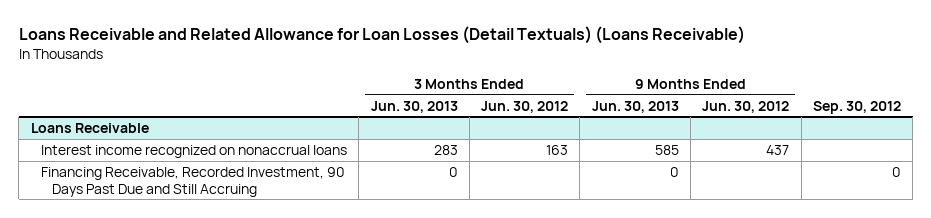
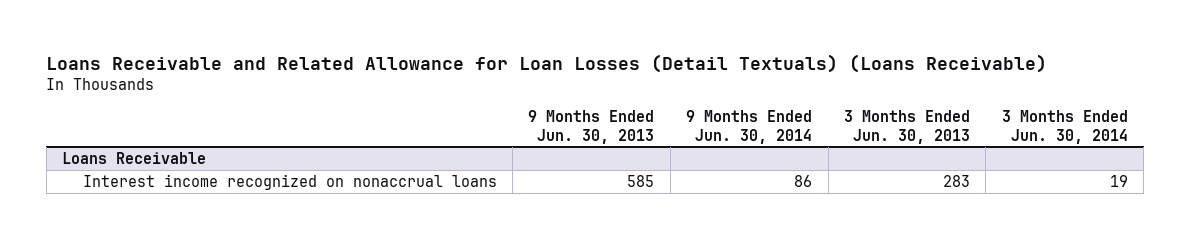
- | 3 Months Ended Jun. 30, 2013 | 3 Months Ended Jun. 30, 2012 | 9 Months Ended Jun. 30, 2013 | 9 Months Ended Jun. 30, 2012 | Sep. 30, 2012
+ | 9 Months Ended Jun. 30, 2013 | 9 Months Ended Jun. 30, 2014 | 3 Months Ended Jun. 30, 2013 | 3 Months Ended Jun. 30, 2014
@ Loans Receivable
- Financing Receivable, Recorded Investment, 90 Days Past Due and Still Accruing | 0 | | 0 | | 0

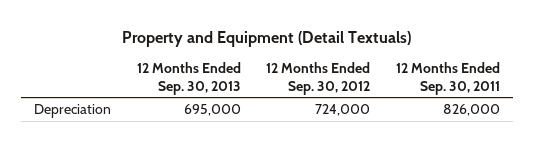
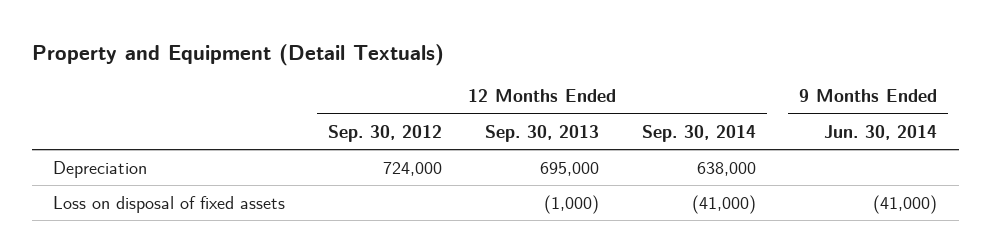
- | 12 Months Ended Sep. 30, 2013 | 12 Months Ended Sep. 30, 2012 | 12 Months Ended Sep. 30, 2011
+ | 12 Months Ended Sep. 30, 2012 | 12 Months Ended Sep. 30, 2013 | 12 Months Ended Sep. 30, 2014 | 9 Months Ended Jun. 30, 2014
+ Loss on disposal of fixed assets | | (1,000) | (41,000) | (41,000)

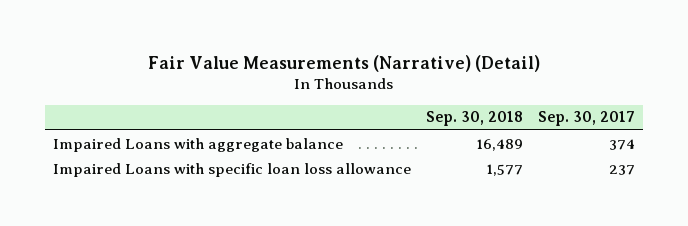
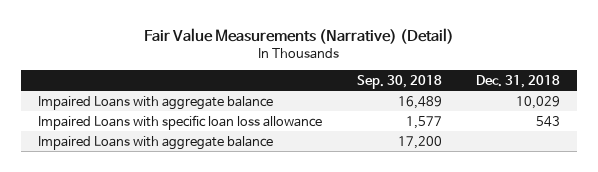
- | Sep. 30, 2018 | Sep. 30, 2017
+ | Sep. 30, 2018 | Dec. 31, 2018
+ Impaired Loans with aggregate balance | 17,200 |

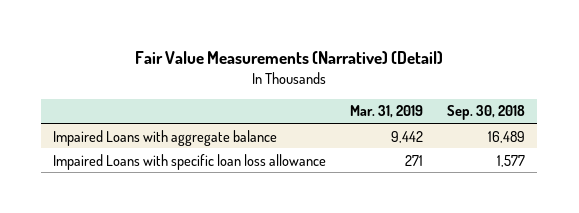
- | Sep. 30, 2018 | Dec. 31, 2018
+ | Mar. 31, 2019 | Sep. 30, 2018
- Impaired Loans with aggregate balance | 17,200 |

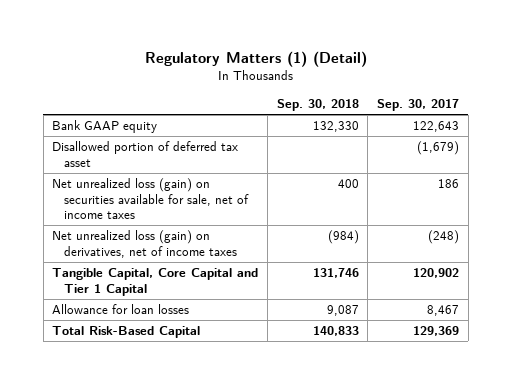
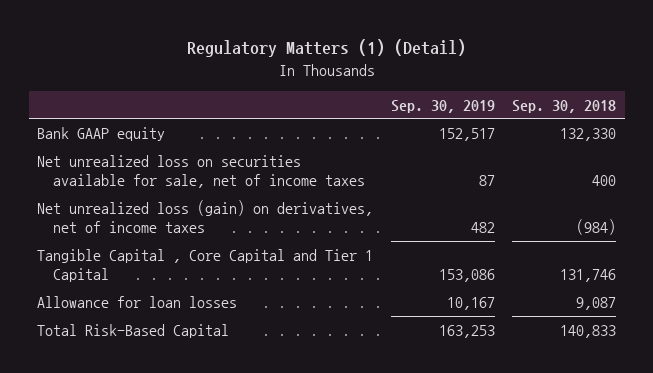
- | Sep. 30, 2018 | Sep. 30, 2017
+ | Sep. 30, 2019 | Sep. 30, 2018
- Disallowed portion of deferred tax asset | | (1,679)
- Net unrealized loss (gain) on securities available for sale, net of income taxes | 400 | 186
+ Net unrealized loss on securities available for sale, net of income taxes | 87 | 400
- Tangible Capital, Core Capital and Tier 1 Capital | 131,746 | 120,902
+ Tangible Capital , Core Capital and Tier 1 Capital | 153,086 | 131,746

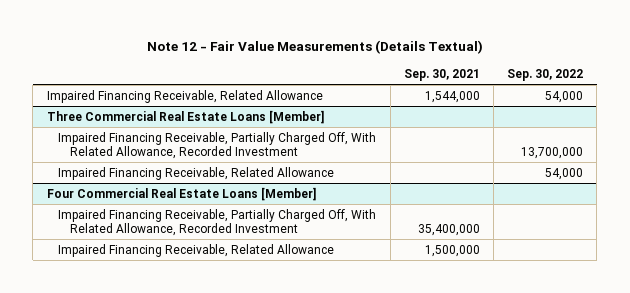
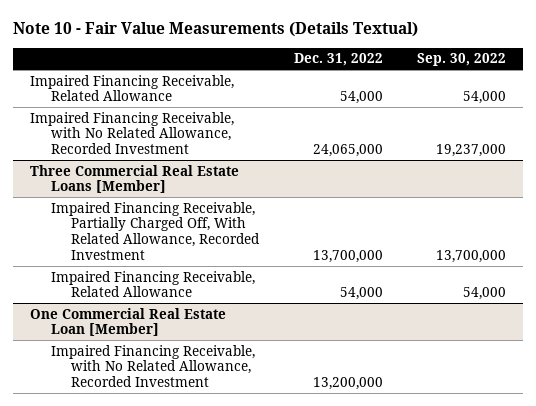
- Note 12 - Fair Value Measurements (Details Textual)
+ Note 10 - Fair Value Measurements (Details Textual)
- | Sep. 30, 2021 | Sep. 30, 2022
+ | Dec. 31, 2022 | Sep. 30, 2022
+ Impaired Financing Receivable, with No Related Allowance, Recorded Investment | 24,065,000 | 19,237,000
- Four Commercial Real Estate Loans [Member]
- Impaired Financing Receivable, Partially Charged Off, With Related Allowance, Recorded Investment | 35,400,000 |
- Impaired Financing Receivable, Related Allowance | 1,500,000 |
+ One Commercial Real Estate Loan [Member]
+ Impaired Financing Receivable, with No Related Allowance, Recorded Investment | 13,200,000 |

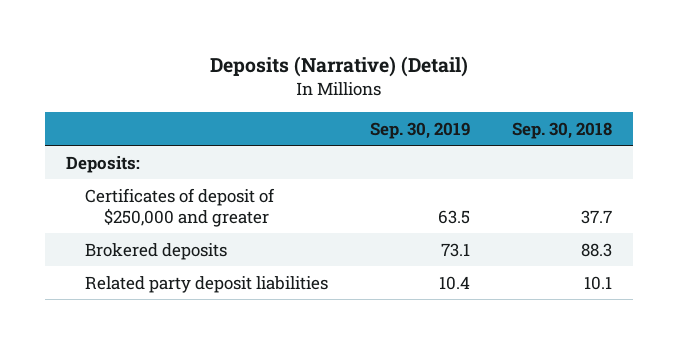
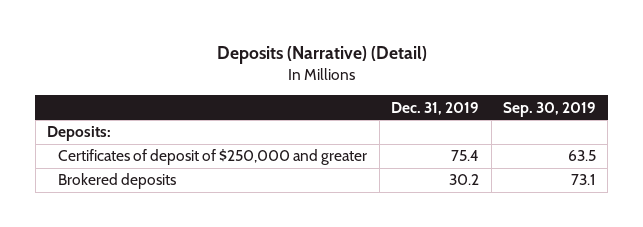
- | Sep. 30, 2019 | Sep. 30, 2018
+ | Dec. 31, 2019 | Sep. 30, 2019
- Related party deposit liabilities | 10.4 | 10.1

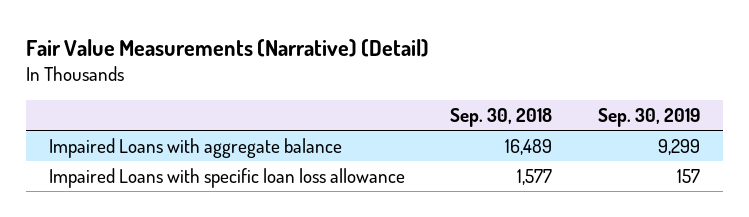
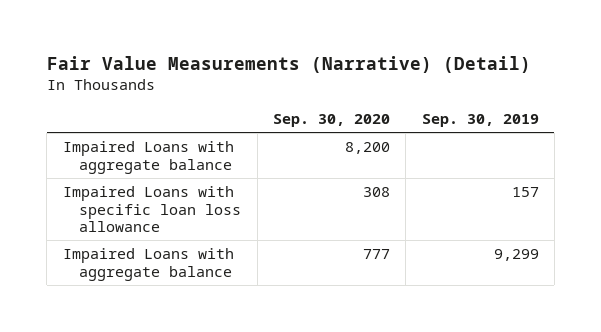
- | Sep. 30, 2018 | Sep. 30, 2019
+ | Sep. 30, 2020 | Sep. 30, 2019
+ Impaired Loans with aggregate balance | 8,200 |
moved down: Impaired Loans with aggregate balance | 777 | 9,299

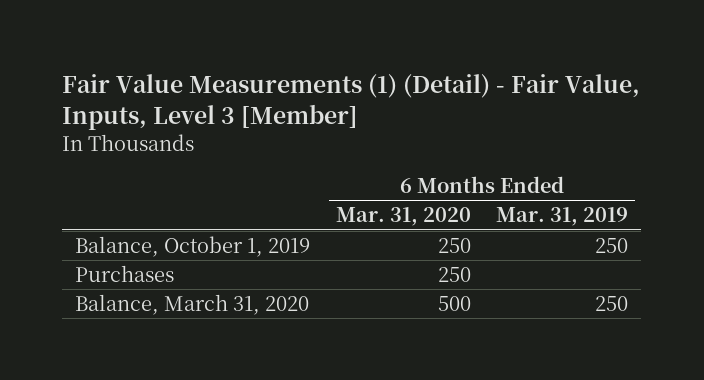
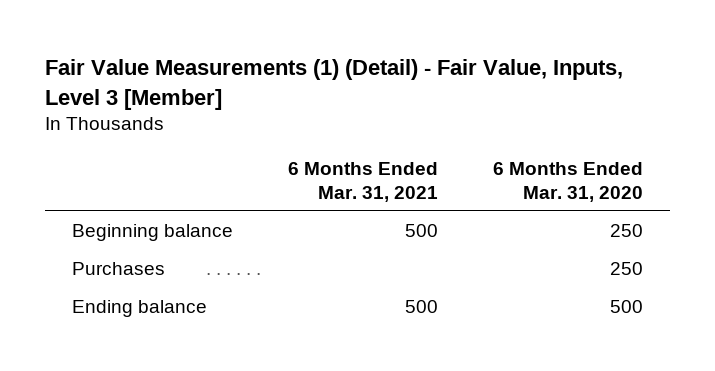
- | 6 Months Ended Mar. 31, 2020 | 6 Months Ended Mar. 31, 2019
+ | 6 Months Ended Mar. 31, 2021 | 6 Months Ended Mar. 31, 2020
- Balance, October 1, 2019 | 250 | 250
+ Beginning balance | 500 | 250
- Balance, March 31, 2020 | 500 | 250
+ Ending balance | 500 | 500

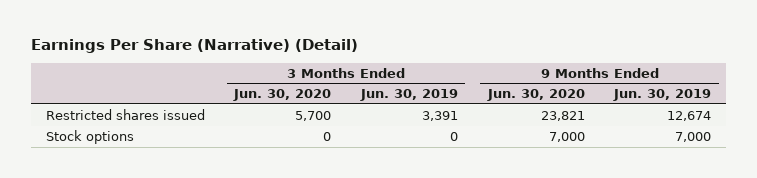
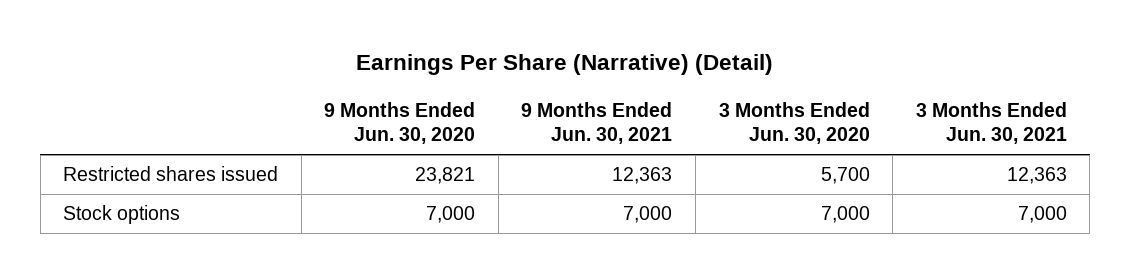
- | 3 Months Ended Jun. 30, 2020 | 3 Months Ended Jun. 30, 2019 | 9 Months Ended Jun. 30, 2020 | 9 Months Ended Jun. 30, 2019
+ | 9 Months Ended Jun. 30, 2020 | 9 Months Ended Jun. 30, 2021 | 3 Months Ended Jun. 30, 2020 | 3 Months Ended Jun. 30, 2021
- Stock options | 0 | 0 | 7,000 | 7,000
+ Stock options | 7,000 | 7,000 | 7,000 | 7,000

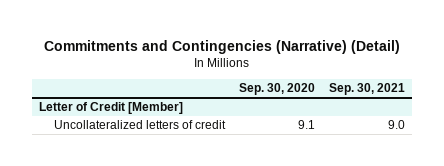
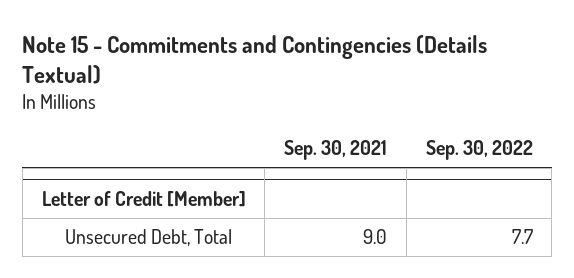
- Commitments and Contingencies (Narrative) (Detail)
+ Note 15 - Commitments and Contingencies (Details Textual)
- | Sep. 30, 2020 | Sep. 30, 2021
+ | Sep. 30, 2021 | Sep. 30, 2022
@ Letter of Credit [Member]
- Uncollateralized letters of credit | 9.1 | 9.0
+ Unsecured Debt, Total | 9.0 | 7.7

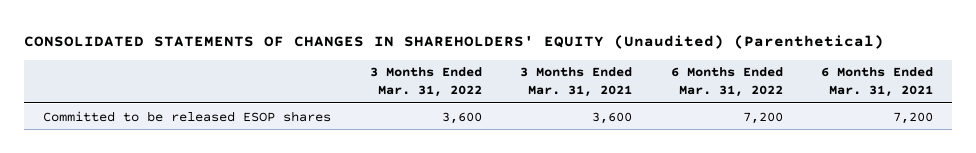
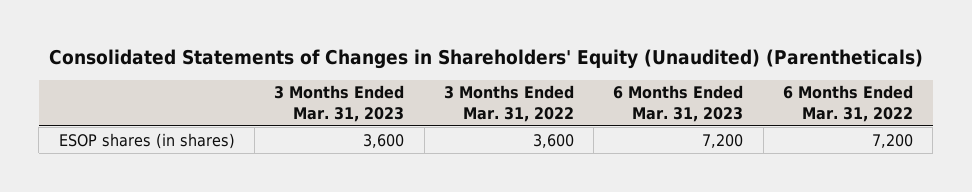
- CONSOLIDATED STATEMENTS OF CHANGES IN SHAREHOLDERS' EQUITY (Unaudited) (Parenthetical)
+ Consolidated Statements of Changes in Shareholders' Equity (Unaudited) (Parentheticals)
- | 3 Months Ended Mar. 31, 2022 | 3 Months Ended Mar. 31, 2021 | 6 Months Ended Mar. 31, 2022 | 6 Months Ended Mar. 31, 2021
+ | 3 Months Ended Mar. 31, 2023 | 3 Months Ended Mar. 31, 2022 | 6 Months Ended Mar. 31, 2023 | 6 Months Ended Mar. 31, 2022
- Committed to be released ESOP shares | 3,600 | 3,600 | 7,200 | 7,200
+ ESOP shares (in shares) | 3,600 | 3,600 | 7,200 | 7,200

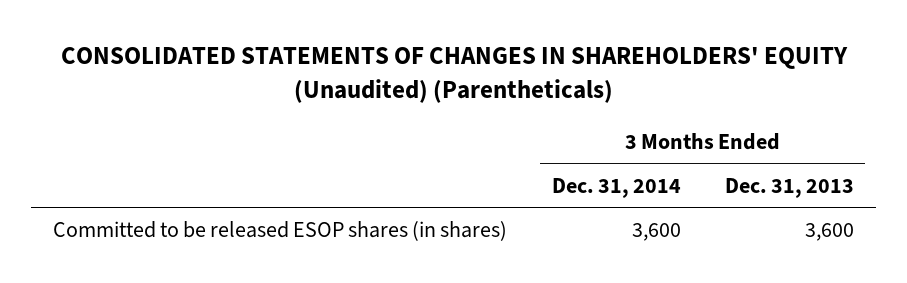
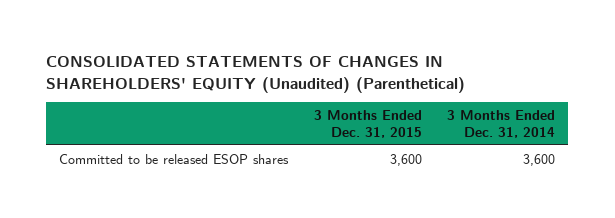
- CONSOLIDATED STATEMENTS OF CHANGES IN SHAREHOLDERS' EQUITY (Unaudited) (Parentheticals)
+ CONSOLIDATED STATEMENTS OF CHANGES IN SHAREHOLDERS' EQUITY (Unaudited) (Parenthetical)
- | 3 Months Ended Dec. 31, 2014 | 3 Months Ended Dec. 31, 2013
+ | 3 Months Ended Dec. 31, 2015 | 3 Months Ended Dec. 31, 2014
- Committed to be released ESOP shares (in shares) | 3,600 | 3,600
+ Committed to be released ESOP shares | 3,600 | 3,600

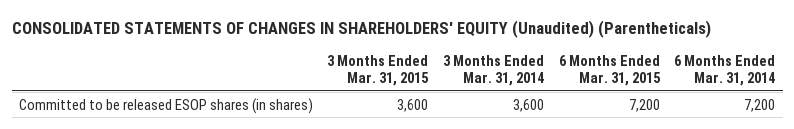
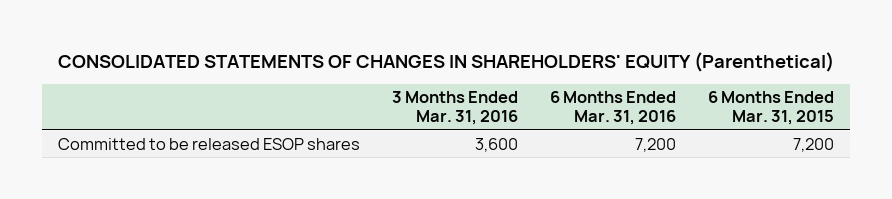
- CONSOLIDATED STATEMENTS OF CHANGES IN SHAREHOLDERS' EQUITY (Unaudited) (Parentheticals)
+ CONSOLIDATED STATEMENTS OF CHANGES IN SHAREHOLDERS' EQUITY (Parenthetical)
- | 3 Months Ended Mar. 31, 2015 | 3 Months Ended Mar. 31, 2014 | 6 Months Ended Mar. 31, 2015 | 6 Months Ended Mar. 31, 2014
+ | 3 Months Ended Mar. 31, 2016 | 6 Months Ended Mar. 31, 2016 | 6 Months Ended Mar. 31, 2015
- Committed to be released ESOP shares (in shares) | 3,600 | 3,600 | 7,200 | 7,200
+ Committed to be released ESOP shares | 3,600 | 7,200 | 7,200

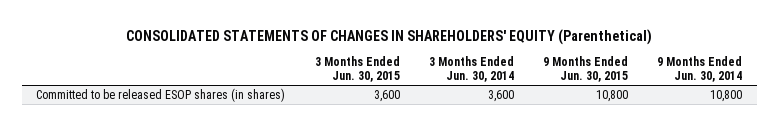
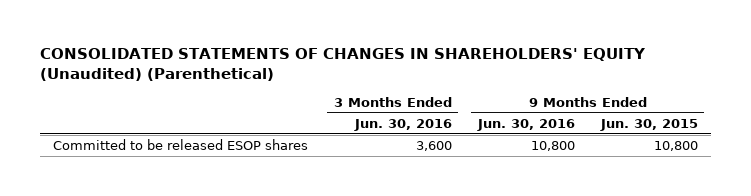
- CONSOLIDATED STATEMENTS OF CHANGES IN SHAREHOLDERS' EQUITY (Parenthetical)
+ CONSOLIDATED STATEMENTS OF CHANGES IN SHAREHOLDERS' EQUITY (Unaudited) (Parenthetical)
- | 3 Months Ended Jun. 30, 2015 | 3 Months Ended Jun. 30, 2014 | 9 Months Ended Jun. 30, 2015 | 9 Months Ended Jun. 30, 2014
+ | 3 Months Ended Jun. 30, 2016 | 9 Months Ended Jun. 30, 2016 | 9 Months Ended Jun. 30, 2015
- Committed to be released ESOP shares (in shares) | 3,600 | 3,600 | 10,800 | 10,800
+ Committed to be released ESOP shares | 3,600 | 10,800 | 10,800

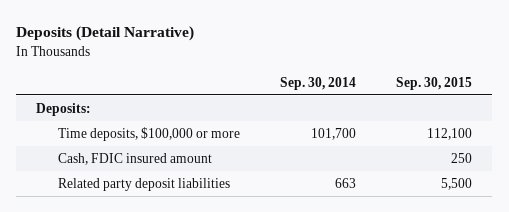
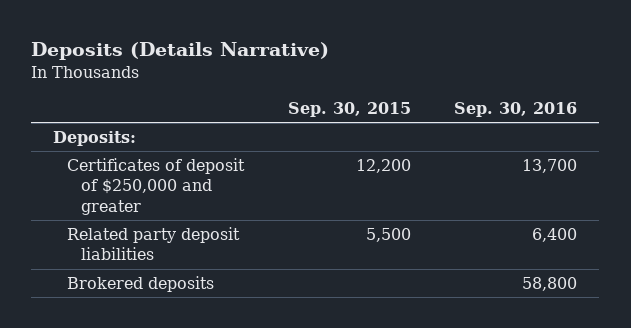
- Deposits (Detail Narrative)
+ Deposits (Details Narrative)
- | Sep. 30, 2014 | Sep. 30, 2015
+ | Sep. 30, 2015 | Sep. 30, 2016
- Time deposits, $100,000 or more | 101,700 | 112,100
- Cash, FDIC insured amount | | 250
+ Certificates of deposit of $250,000 and greater | 12,200 | 13,700
+ Brokered deposits | | 58,800

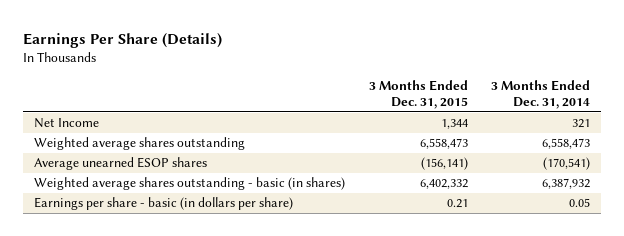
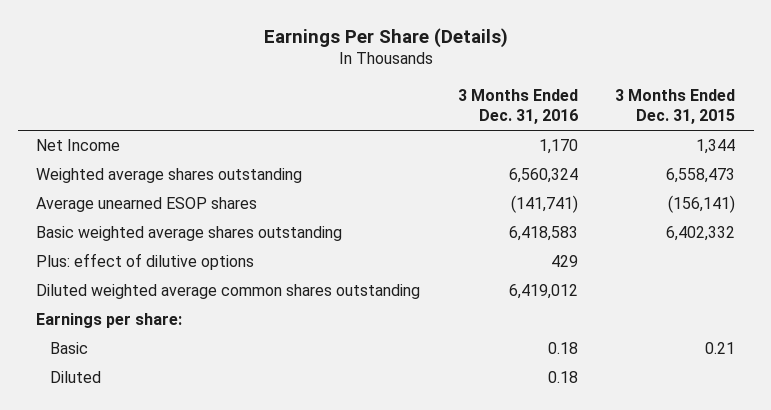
- | 3 Months Ended Dec. 31, 2015 | 3 Months Ended Dec. 31, 2014
+ | 3 Months Ended Dec. 31, 2016 | 3 Months Ended Dec. 31, 2015
- Weighted average shares outstanding - basic (in shares) | 6,402,332 | 6,387,932
- Earnings per share - basic (in dollars per share) | 0.21 | 0.05
+ Basic weighted average shares outstanding | 6,418,583 | 6,402,332
+ Plus: effect of dilutive options | 429 |
+ Diluted weighted average common shares outstanding | 6,419,012 |
+ Earnings per share:
+ Basic | 0.18 | 0.21
+ Diluted | 0.18 |

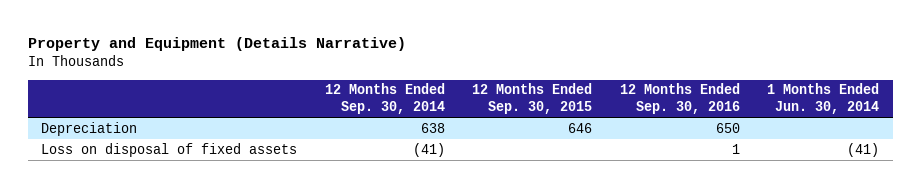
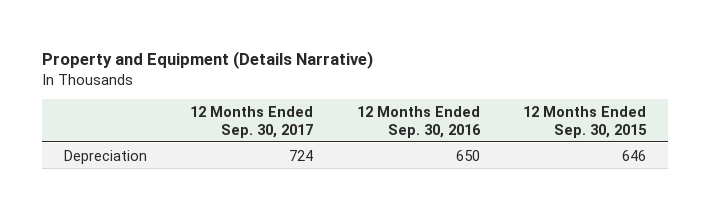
- | 12 Months Ended Sep. 30, 2014 | 12 Months Ended Sep. 30, 2015 | 12 Months Ended Sep. 30, 2016 | 1 Months Ended Jun. 30, 2014
+ | 12 Months Ended Sep. 30, 2017 | 12 Months Ended Sep. 30, 2016 | 12 Months Ended Sep. 30, 2015
- Loss on disposal of fixed assets | (41) | | 1 | (41)

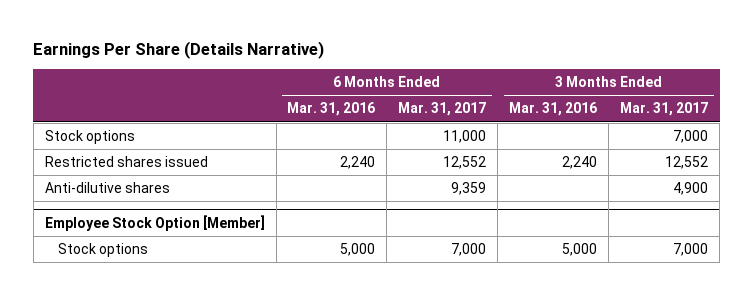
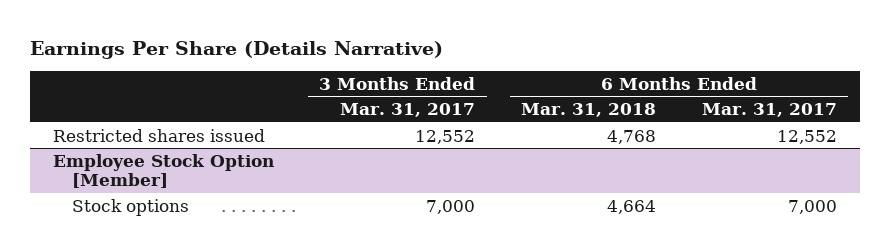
- | 6 Months Ended Mar. 31, 2016 | 6 Months Ended Mar. 31, 2017 | 3 Months Ended Mar. 31, 2016 | 3 Months Ended Mar. 31, 2017
+ | 3 Months Ended Mar. 31, 2017 | 6 Months Ended Mar. 31, 2018 | 6 Months Ended Mar. 31, 2017
- Stock options | | 11,000 | | 7,000
- Anti-dilutive shares | | 9,359 | | 4,900

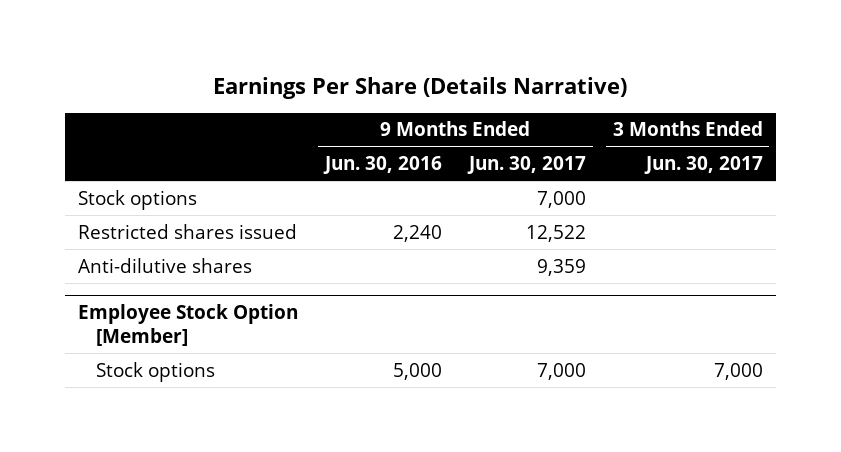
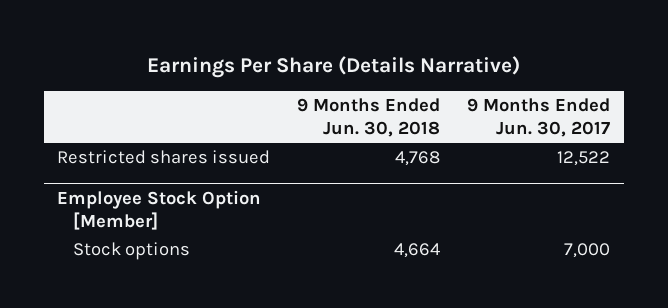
- | 9 Months Ended Jun. 30, 2016 | 9 Months Ended Jun. 30, 2017 | 3 Months Ended Jun. 30, 2017
+ | 9 Months Ended Jun. 30, 2018 | 9 Months Ended Jun. 30, 2017
- Stock options | | 7,000 |
- Anti-dilutive shares | | 9,359 |

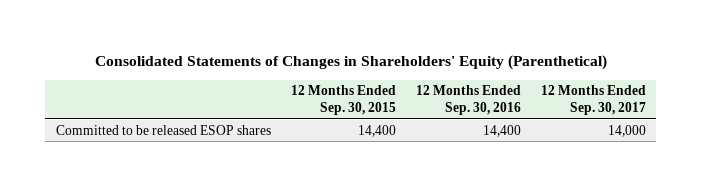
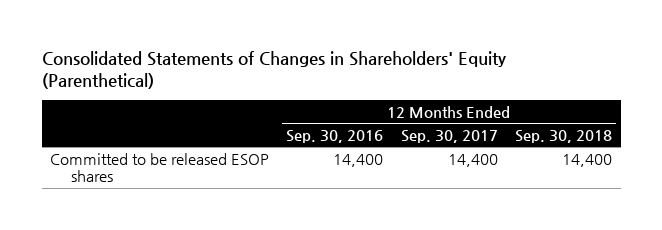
- | 12 Months Ended Sep. 30, 2015 | 12 Months Ended Sep. 30, 2016 | 12 Months Ended Sep. 30, 2017
+ | 12 Months Ended Sep. 30, 2016 | 12 Months Ended Sep. 30, 2017 | 12 Months Ended Sep. 30, 2018
- Committed to be released ESOP shares | 14,400 | 14,400 | 14,000
+ Committed to be released ESOP shares | 14,400 | 14,400 | 14,400

